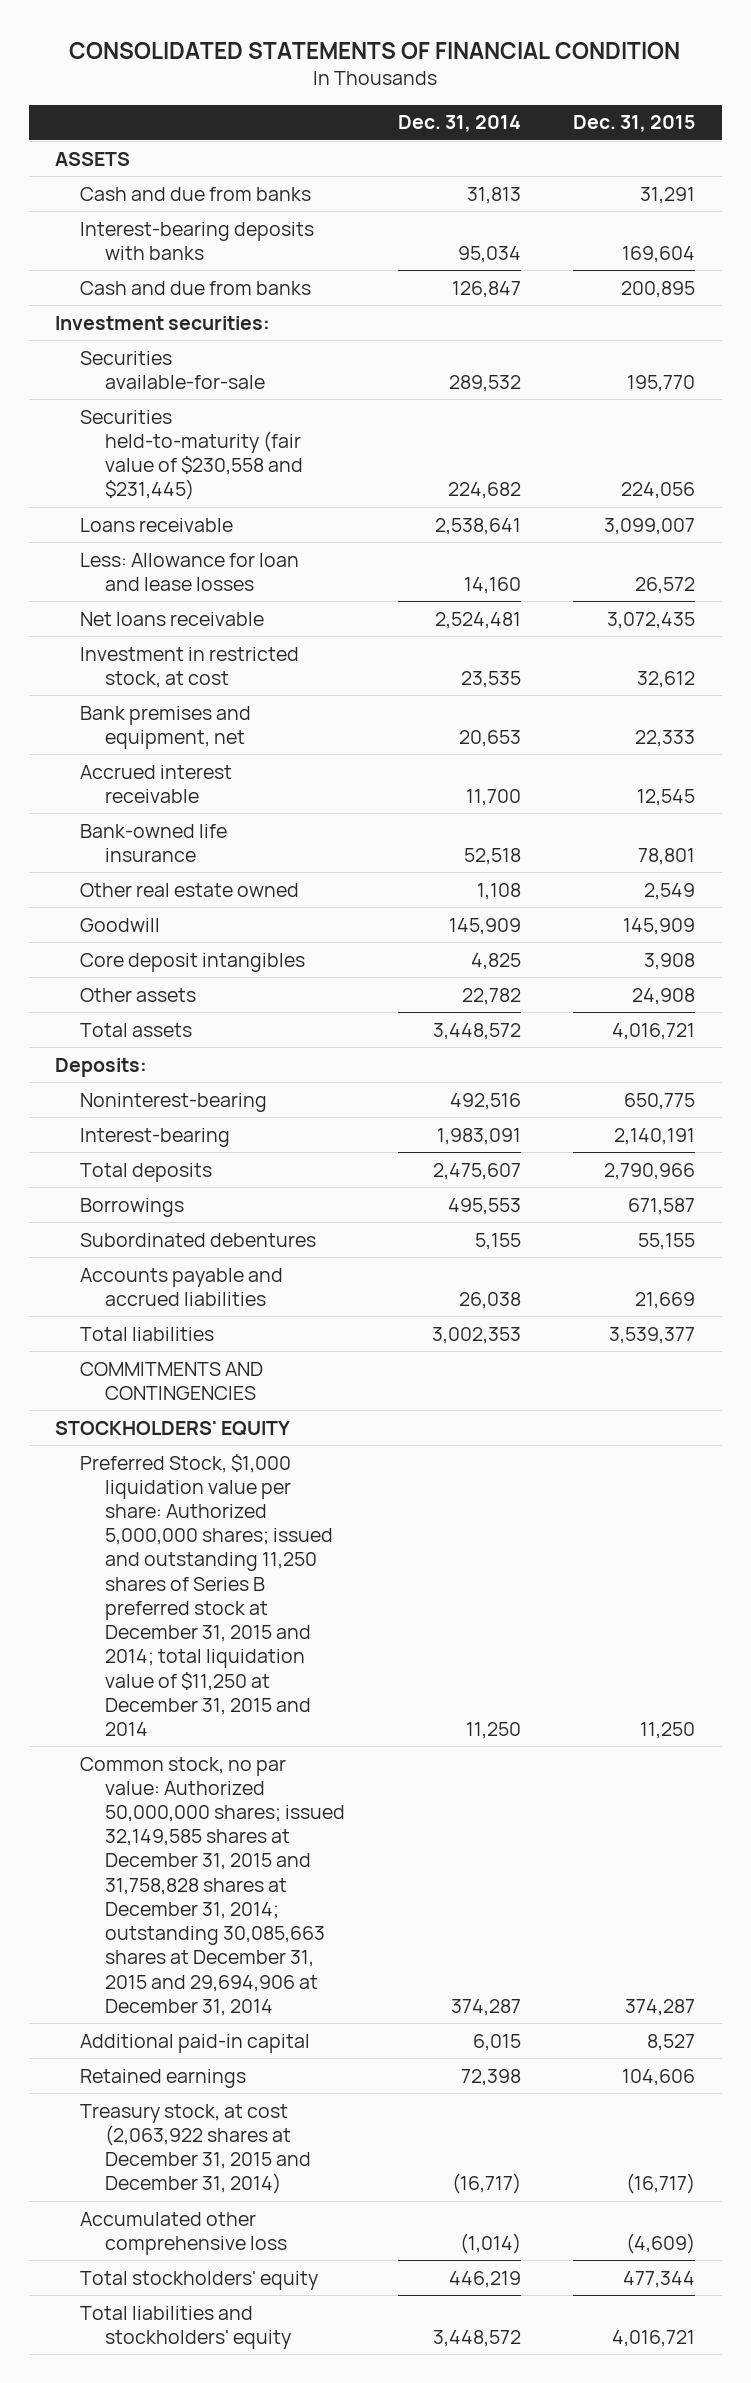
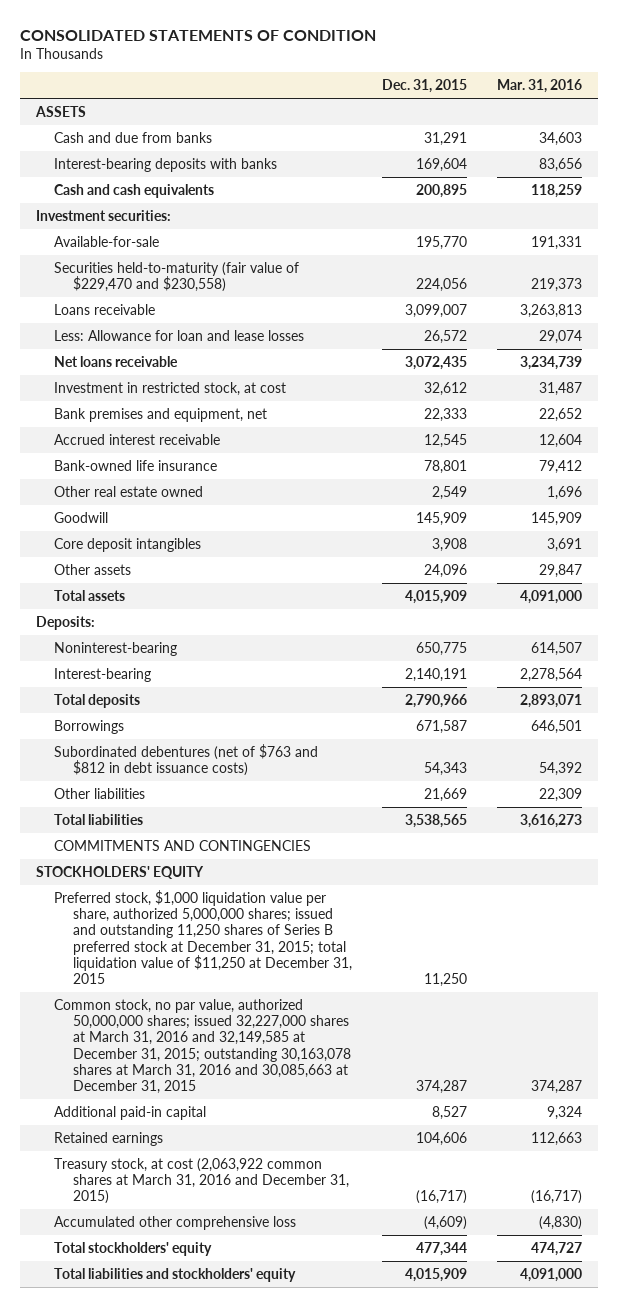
- CONSOLIDATED STATEMENTS OF FINANCIAL CONDITION
+ CONSOLIDATED STATEMENTS OF CONDITION
- | Dec. 31, 2014 | Dec. 31, 2015
+ | Dec. 31, 2015 | Mar. 31, 2016
- Cash and due from banks | 126,847 | 200,895
+ Cash and cash equivalents | 200,895 | 118,259
- Securities available-for-sale | 289,532 | 195,770
- Securities held-to-maturity (fair value of $230,558 and $231,445) | 224,682 | 224,056
+ Available-for-sale | 195,770 | 191,331
+ Securities held-to-maturity (fair value of $229,470 and $230,558) | 224,056 | 219,373
- Other assets | 22,782 | 24,908
- Total assets | 3,448,572 | 4,016,721
+ Other assets | 24,096 | 29,847
+ Total assets | 4,015,909 | 4,091,000
- Subordinated debentures | 5,155 | 55,155
- Accounts payable and accrued liabilities | 26,038 | 21,669
- Total liabilities | 3,002,353 | 3,539,377
+ Subordinated debentures (net of $763 and $812 in debt issuance costs) | 54,343 | 54,392
+ Other liabilities | 21,669 | 22,309
+ Total liabilities | 3,538,565 | 3,616,273
- Preferred Stock, $1,000 liquidation value per share: Authorized 5,000,000 shares; issued and outstanding 11,250 shares of Series B preferred stock at December 31, 2015 and 2014; total liquidation value of $11,250 at December 31, 2015 and 2014 | 11,250 | 11,250
- Common stock, no par value: Authorized 50,000,000 shares; issued 32,149,585 shares at December 31, 2015 and 31,758,828 shares at December 31, 2014; outstanding 30,085,663 shares at December 31, 2015 and 29,694,906 at December 31, 2014 | 374,287 | 374,287
+ Preferred stock, $1,000 liquidation value per share, authorized 5,000,000 shares; issued and outstanding 11,250 shares of Series B preferred stock at December 31, 2015; total liquidation value of $11,250 at December 31, 2015 | 11,250 |
+ Common stock, no par value, authorized 50,000,000 shares; issued 32,227,000 shares at March 31, 2016 and 32,149,585 at December 31, 2015; outstanding 30,163,078 shares at March 31, 2016 and 30,085,663 at December 31, 2015 | 374,287 | 374,287
- Treasury stock, at cost (2,063,922 shares at December 31, 2015 and December 31, 2014) | (16,717) | (16,717)
+ Treasury stock, at cost (2,063,922 common shares at March 31, 2016 and December 31, 2015) | (16,717) | (16,717)
- Total liabilities and stockholders' equity | 3,448,572 | 4,016,721
+ Total liabilities and stockholders' equity | 4,015,909 | 4,091,000

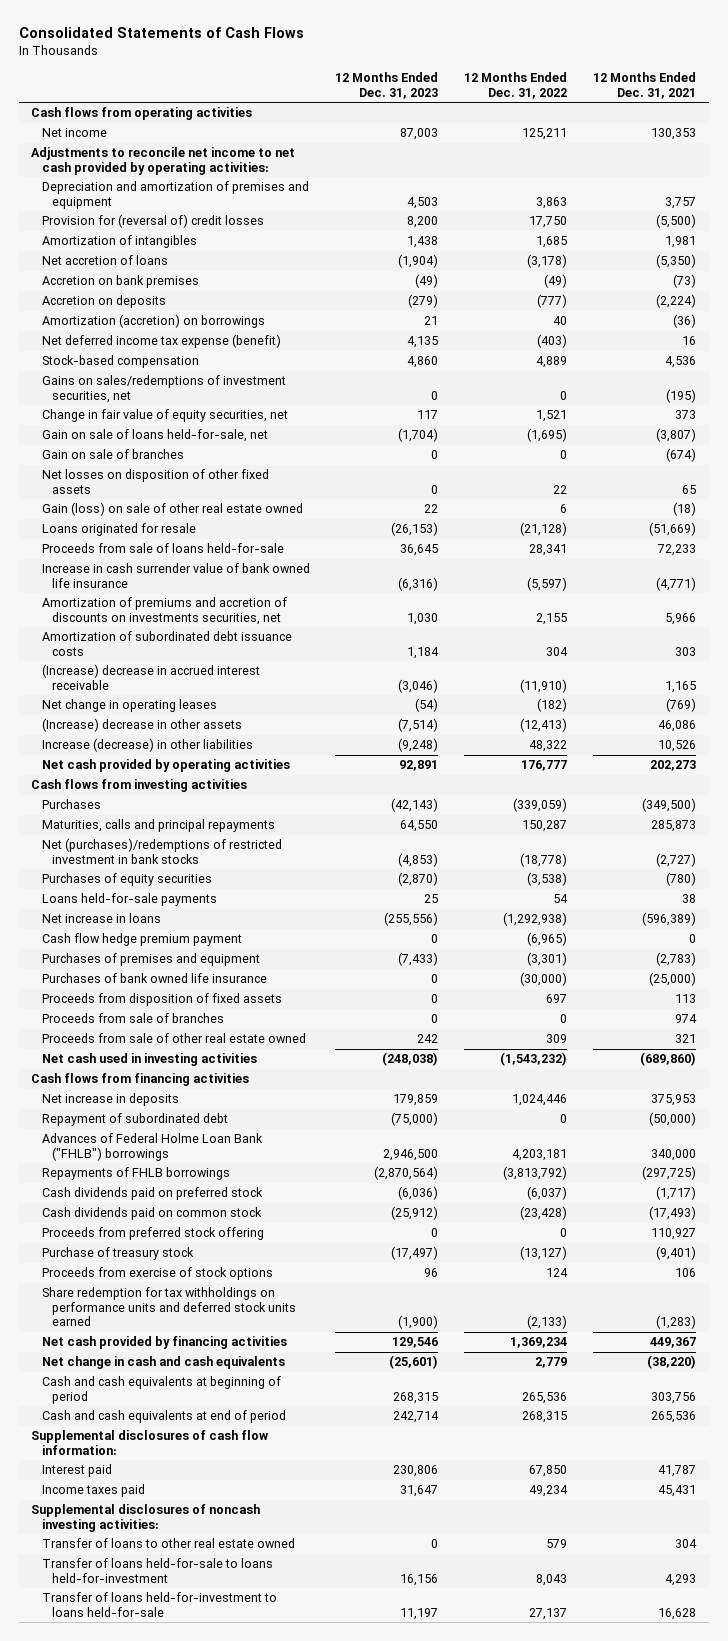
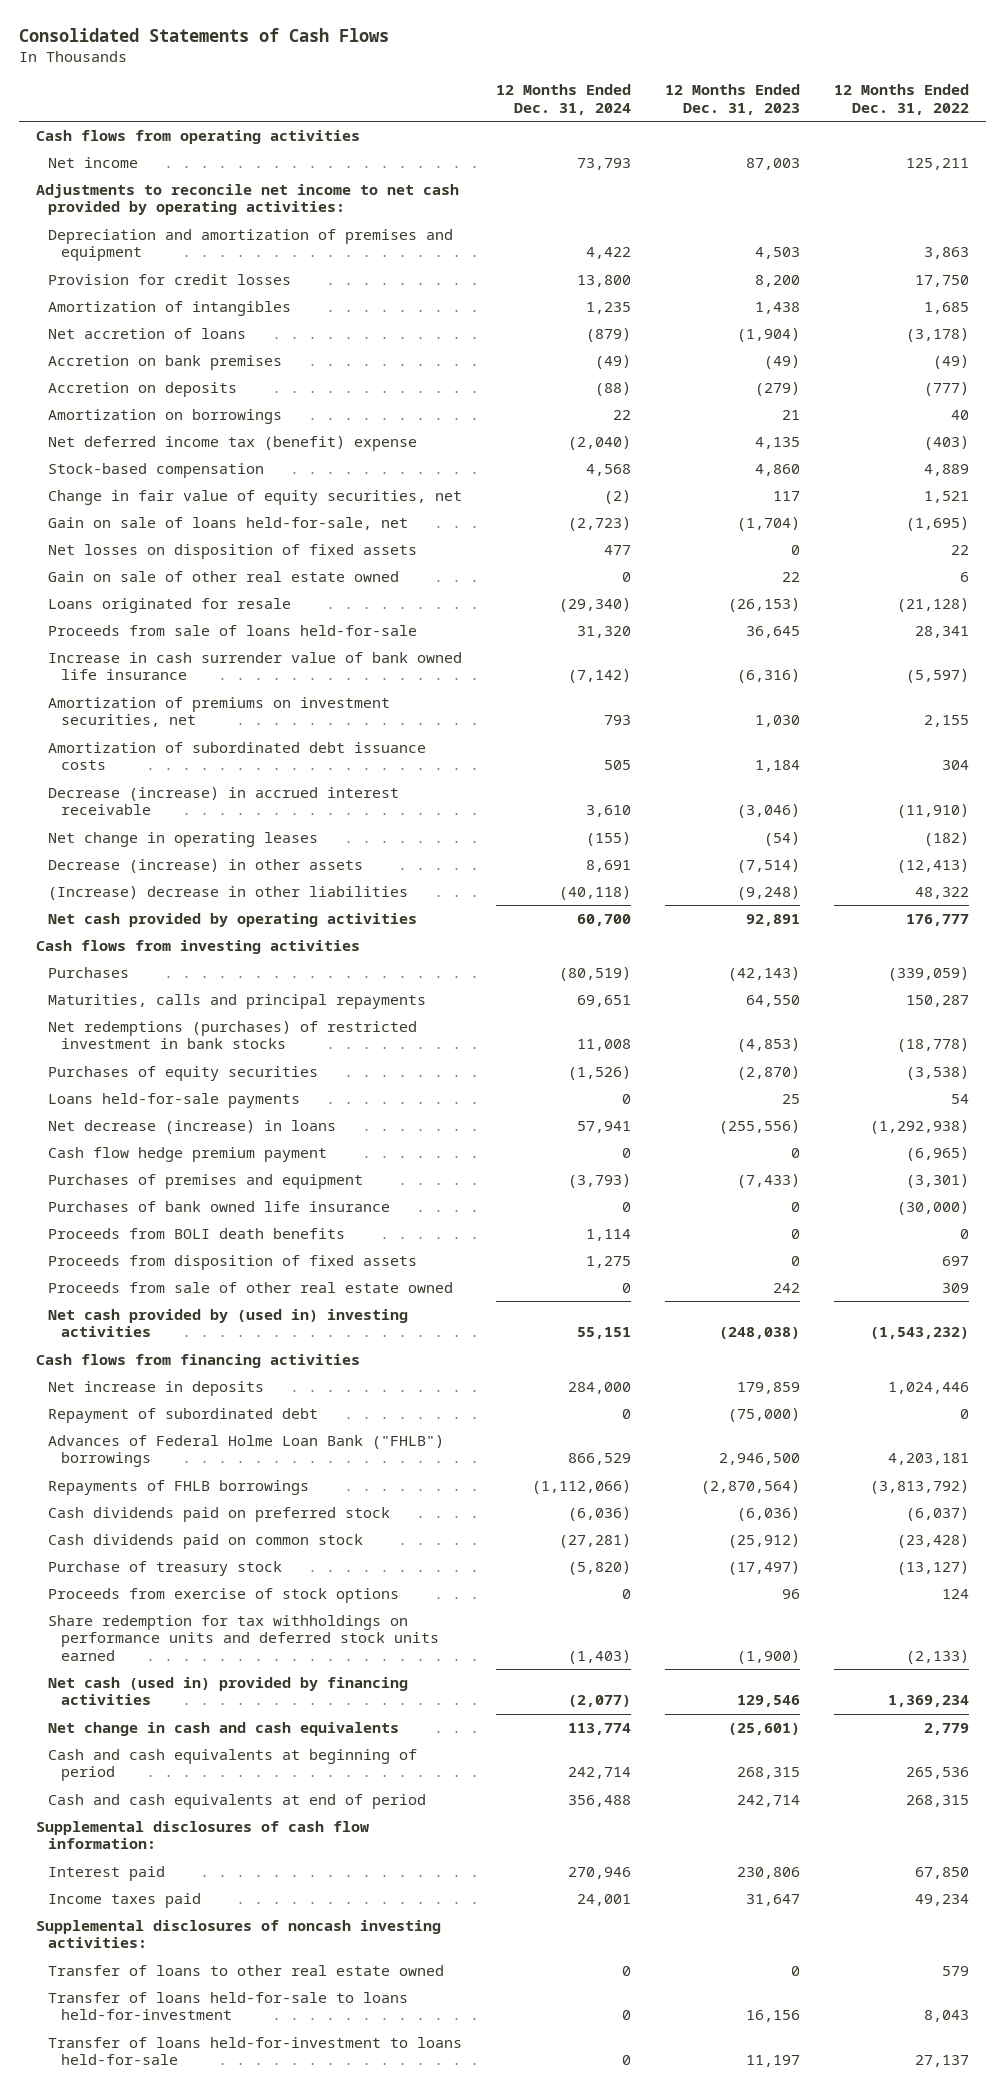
- | 12 Months Ended Dec. 31, 2023 | 12 Months Ended Dec. 31, 2022 | 12 Months Ended Dec. 31, 2021
+ | 12 Months Ended Dec. 31, 2024 | 12 Months Ended Dec. 31, 2023 | 12 Months Ended Dec. 31, 2022
- Provision for (reversal of) credit losses | 8,200 | 17,750 | (5,500)
+ Provision for credit losses | 13,800 | 8,200 | 17,750
- Amortization (accretion) on borrowings | 21 | 40 | (36)
- Net deferred income tax expense (benefit) | 4,135 | (403) | 16
+ Amortization on borrowings | 22 | 21 | 40
+ Net deferred income tax (benefit) expense | (2,040) | 4,135 | (403)
- Gains on sales/redemptions of investment securities, net | 0 | 0 | (195)
- Gain on sale of branches | 0 | 0 | (674)
- Net losses on disposition of other fixed assets | 0 | 22 | 65
- Gain (loss) on sale of other real estate owned | 22 | 6 | (18)
+ Net losses on disposition of fixed assets | 477 | 0 | 22
+ Gain on sale of other real estate owned | 0 | 22 | 6
- Amortization of premiums and accretion of discounts on investments securities, net | 1,030 | 2,155 | 5,966
+ Amortization of premiums on investment securities, net | 793 | 1,030 | 2,155
- (Increase) decrease in accrued interest receivable | (3,046) | (11,910) | 1,165
+ Decrease (increase) in accrued interest receivable | 3,610 | (3,046) | (11,910)
- (Increase) decrease in other assets | (7,514) | (12,413) | 46,086
- Increase (decrease) in other liabilities | (9,248) | 48,322 | 10,526
+ Decrease (increase) in other assets | 8,691 | (7,514) | (12,413)
+ (Increase) decrease in other liabilities | (40,118) | (9,248) | 48,322
- Net (purchases)/redemptions of restricted investment in bank stocks | (4,853) | (18,778) | (2,727)
+ Net redemptions (purchases) of restricted investment in bank stocks | 11,008 | (4,853) | (18,778)
- Net increase in loans | (255,556) | (1,292,938) | (596,389)
+ Net decrease (increase) in loans | 57,941 | (255,556) | (1,292,938)
+ Proceeds from BOLI death benefits | 1,114 | 0 | 0
- Proceeds from sale of branches | 0 | 0 | 974
- Net cash used in investing activities | (248,038) | (1,543,232) | (689,860)
+ Net cash provided by (used in) investing activities | 55,151 | (248,038) | (1,543,232)
- Proceeds from preferred stock offering | 0 | 0 | 110,927
- Net cash provided by financing activities | 129,546 | 1,369,234 | 449,367
+ Net cash (used in) provided by financing activities | (2,077) | 129,546 | 1,369,234

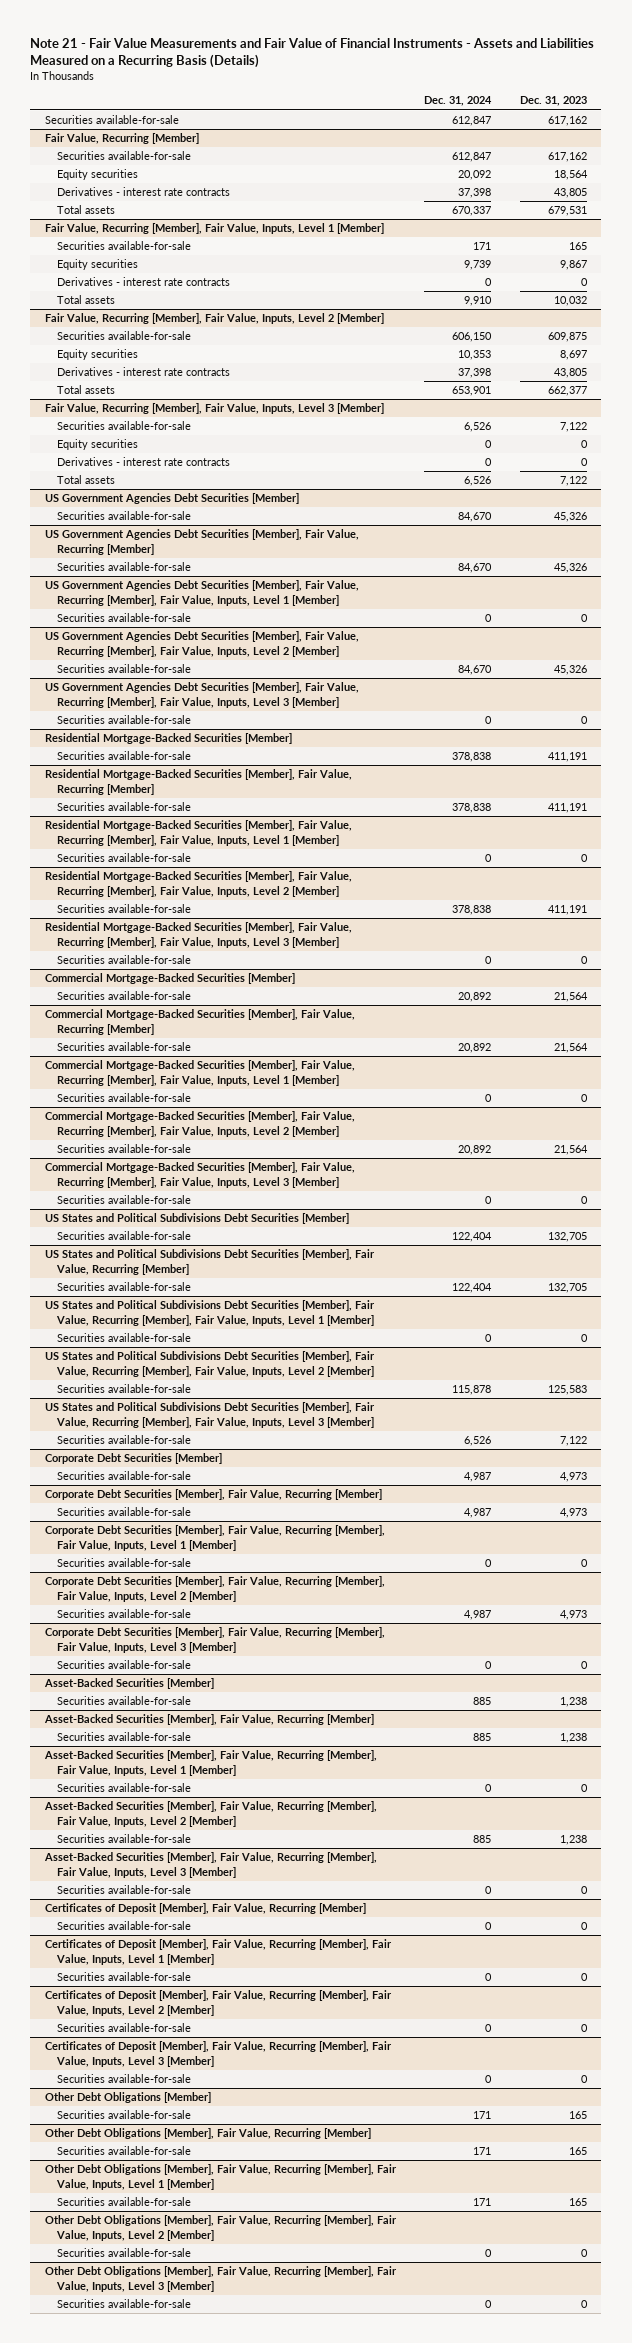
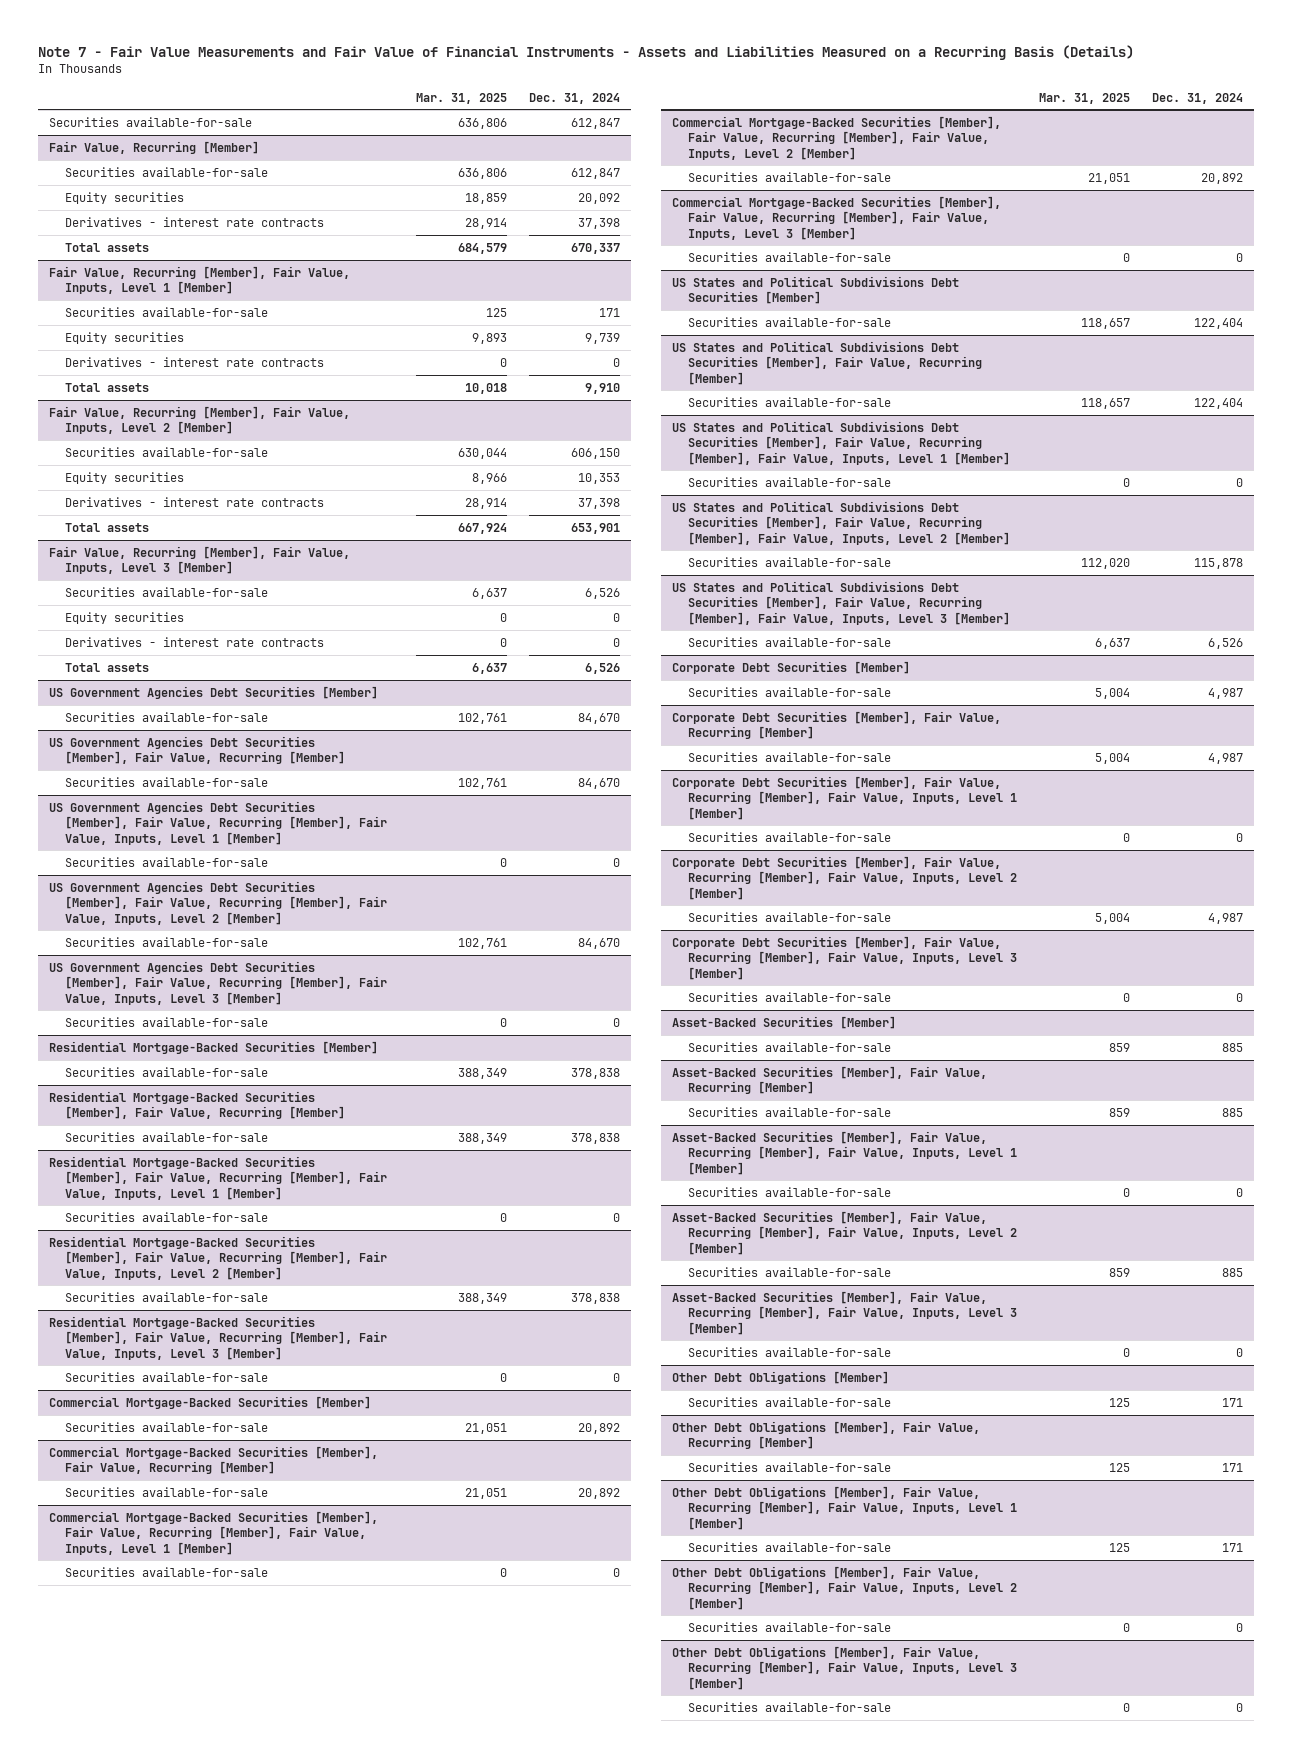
- Note 21 - Fair Value Measurements and Fair Value of Financial Instruments - Assets and Liabilities Measured on a Recurring Basis (Details)
+ Note 7 - Fair Value Measurements and Fair Value of Financial Instruments - Assets and Liabilities Measured on a Recurring Basis (Details)
- | Dec. 31, 2024 | Dec. 31, 2023
+ | Mar. 31, 2025 | Dec. 31, 2024
- Certificates of Deposit [Member], Fair Value, Recurring [Member]
- Securities available-for-sale | 0 | 0
- Certificates of Deposit [Member], Fair Value, Recurring [Member], Fair Value, Inputs, Level 1 [Member]
- Securities available-for-sale | 0 | 0
- Certificates of Deposit [Member], Fair Value, Recurring [Member], Fair Value, Inputs, Level 2 [Member]
- Securities available-for-sale | 0 | 0
- Certificates of Deposit [Member], Fair Value, Recurring [Member], Fair Value, Inputs, Level 3 [Member]
- Securities available-for-sale | 0 | 0

